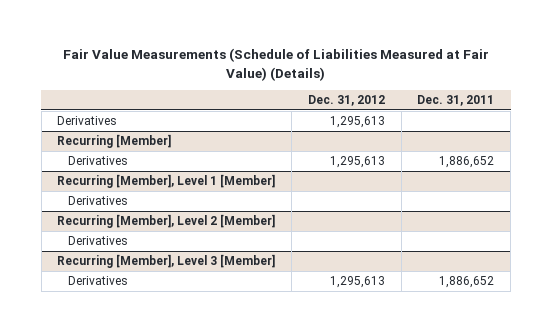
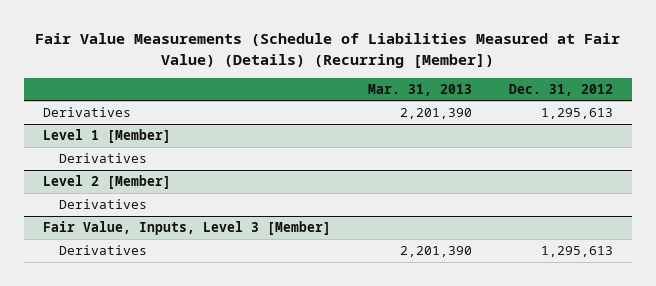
- Fair Value Measurements (Schedule of Liabilities Measured at Fair Value) (Details)
+ Fair Value Measurements (Schedule of Liabilities Measured at Fair Value) (Details) (Recurring [Member])
- | Dec. 31, 2012 | Dec. 31, 2011
+ | Mar. 31, 2013 | Dec. 31, 2012
- Recurring [Member]
- Derivatives | 1,295,613 | 1,886,652
- Recurring [Member], Level 1 [Member]
+ Level 1 [Member]
- Recurring [Member], Level 2 [Member]
+ Level 2 [Member]
- Recurring [Member], Level 3 [Member]
+ Fair Value, Inputs, Level 3 [Member]

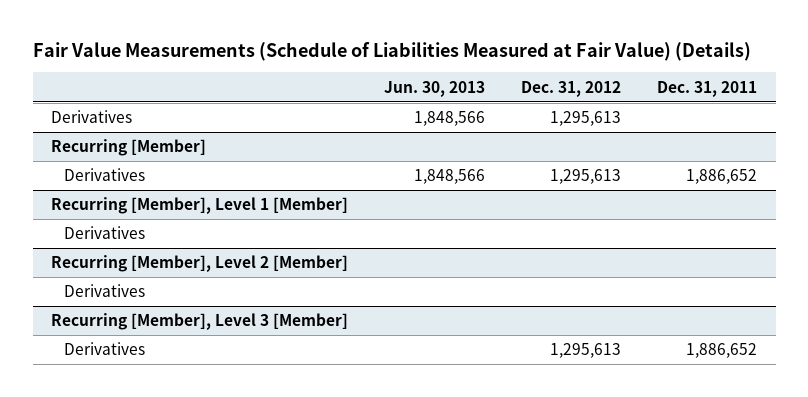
- Fair Value Measurements (Schedule of Liabilities Measured at Fair Value) (Details) (Recurring [Member])
+ Fair Value Measurements (Schedule of Liabilities Measured at Fair Value) (Details)
- | Mar. 31, 2013 | Dec. 31, 2012
+ | Jun. 30, 2013 | Dec. 31, 2012 | Dec. 31, 2011
- Level 1 [Member]
+ Recurring [Member]
+ Derivatives | 1,848,566 | 1,295,613 | 1,886,652
+ Recurring [Member], Level 1 [Member]
- Level 2 [Member]
+ Recurring [Member], Level 2 [Member]
- Fair Value, Inputs, Level 3 [Member]
+ Recurring [Member], Level 3 [Member]

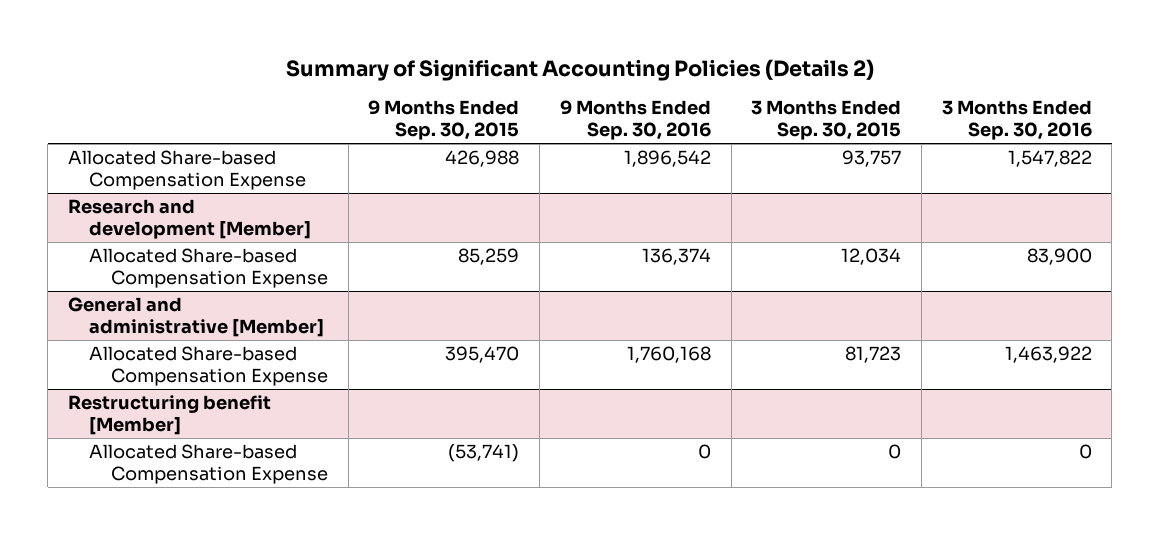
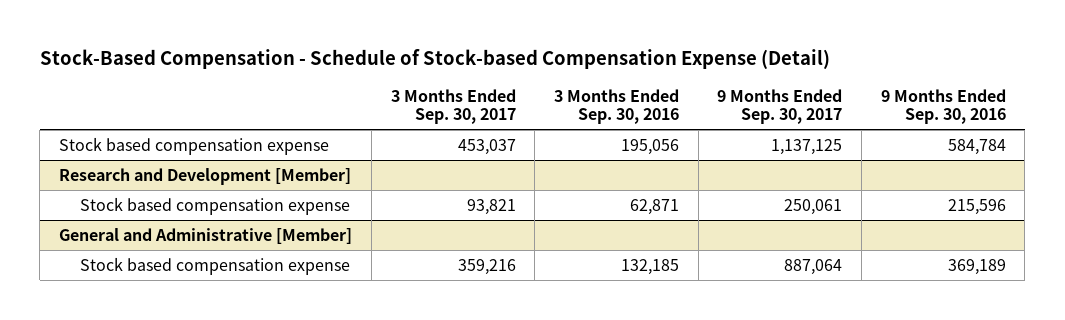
- Summary of Significant Accounting Policies (Details 2)
+ Stock-Based Compensation - Schedule of Stock-based Compensation Expense (Detail)
- | 9 Months Ended Sep. 30, 2015 | 9 Months Ended Sep. 30, 2016 | 3 Months Ended Sep. 30, 2015 | 3 Months Ended Sep. 30, 2016
+ | 3 Months Ended Sep. 30, 2017 | 3 Months Ended Sep. 30, 2016 | 9 Months Ended Sep. 30, 2017 | 9 Months Ended Sep. 30, 2016
- Allocated Share-based Compensation Expense | 426,988 | 1,896,542 | 93,757 | 1,547,822
- Research and development [Member]
- Allocated Share-based Compensation Expense | 85,259 | 136,374 | 12,034 | 83,900
- General and administrative [Member]
- Allocated Share-based Compensation Expense | 395,470 | 1,760,168 | 81,723 | 1,463,922
- Restructuring benefit [Member]
- Allocated Share-based Compensation Expense | (53,741) | 0 | 0 | 0
+ Stock based compensation expense | 453,037 | 195,056 | 1,137,125 | 584,784
+ Research and Development [Member]
+ Stock based compensation expense | 93,821 | 62,871 | 250,061 | 215,596
+ General and Administrative [Member]
+ Stock based compensation expense | 359,216 | 132,185 | 887,064 | 369,189

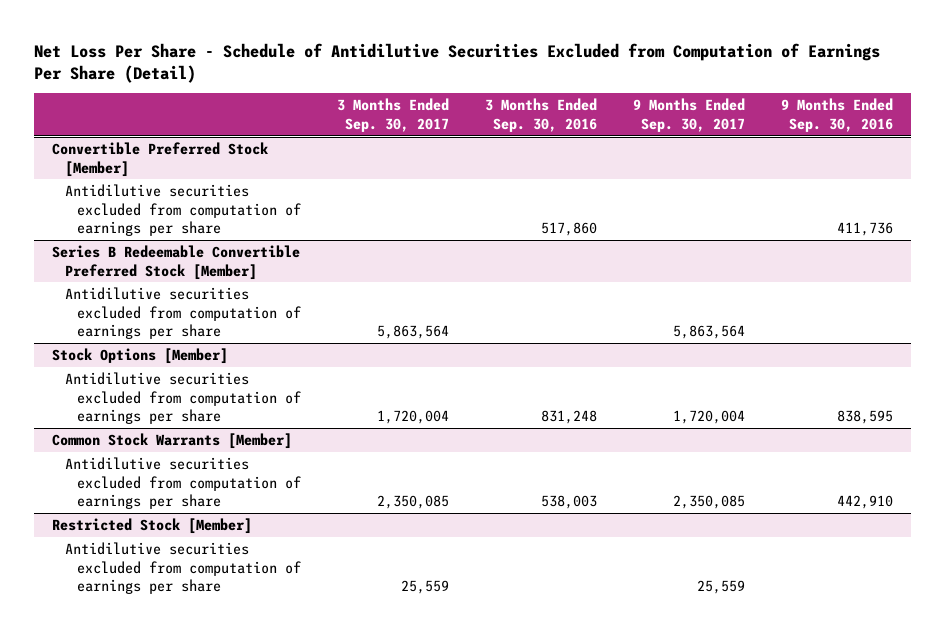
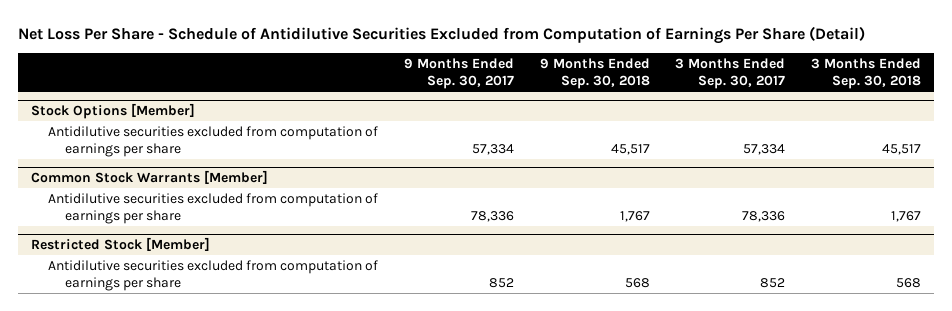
- | 3 Months Ended Sep. 30, 2017 | 3 Months Ended Sep. 30, 2016 | 9 Months Ended Sep. 30, 2017 | 9 Months Ended Sep. 30, 2016
+ | 9 Months Ended Sep. 30, 2017 | 9 Months Ended Sep. 30, 2018 | 3 Months Ended Sep. 30, 2017 | 3 Months Ended Sep. 30, 2018
- Convertible Preferred Stock [Member]
- Antidilutive securities excluded from computation of earnings per share | | 517,860 | | 411,736
- Series B Redeemable Convertible Preferred Stock [Member]
- Antidilutive securities excluded from computation of earnings per share | 5,863,564 | | 5,863,564 |
@ Stock Options [Member]
- Antidilutive securities excluded from computation of earnings per share | 1,720,004 | 831,248 | 1,720,004 | 838,595
+ Antidilutive securities excluded from computation of earnings per share | 57,334 | 45,517 | 57,334 | 45,517
@ Common Stock Warrants [Member]
- Antidilutive securities excluded from computation of earnings per share | 2,350,085 | 538,003 | 2,350,085 | 442,910
+ Antidilutive securities excluded from computation of earnings per share | 78,336 | 1,767 | 78,336 | 1,767
@ Restricted Stock [Member]
- Antidilutive securities excluded from computation of earnings per share | 25,559 | | 25,559 |
+ Antidilutive securities excluded from computation of earnings per share | 852 | 568 | 852 | 568

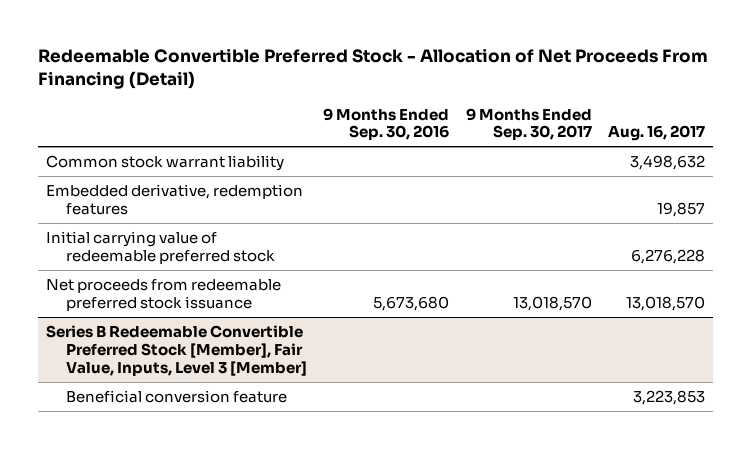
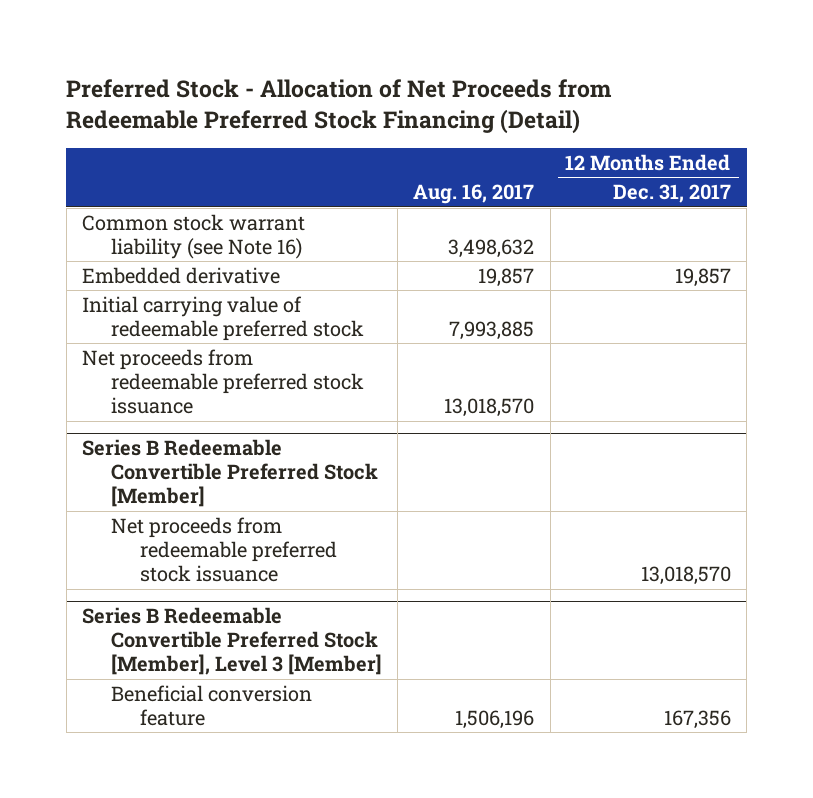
- Redeemable Convertible Preferred Stock - Allocation of Net Proceeds From Financing (Detail)
+ Preferred Stock - Allocation of Net Proceeds from Redeemable Preferred Stock Financing (Detail)
- | 9 Months Ended Sep. 30, 2016 | 9 Months Ended Sep. 30, 2017 | Aug. 16, 2017
+ | Aug. 16, 2017 | 12 Months Ended Dec. 31, 2017
- Common stock warrant liability | | | 3,498,632
- Embedded derivative, redemption features | | | 19,857
- Initial carrying value of redeemable preferred stock | | | 6,276,228
+ Common stock warrant liability (see Note 16) | 3,498,632 |
+ Embedded derivative | 19,857 | 19,857
+ Initial carrying value of redeemable preferred stock | 7,993,885 |
- Series B Redeemable Convertible Preferred Stock [Member], Fair Value, Inputs, Level 3 [Member]
- Beneficial conversion feature | | | 3,223,853
+ Series B Redeemable Convertible Preferred Stock [Member]
+ Net proceeds from redeemable preferred stock issuance | | 13,018,570
+ Series B Redeemable Convertible Preferred Stock [Member], Level 3 [Member]
+ Beneficial conversion feature | 1,506,196 | 167,356

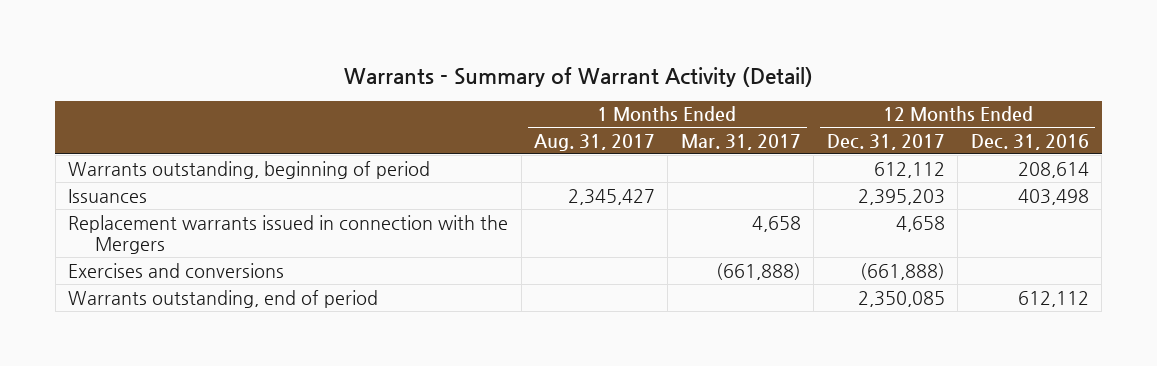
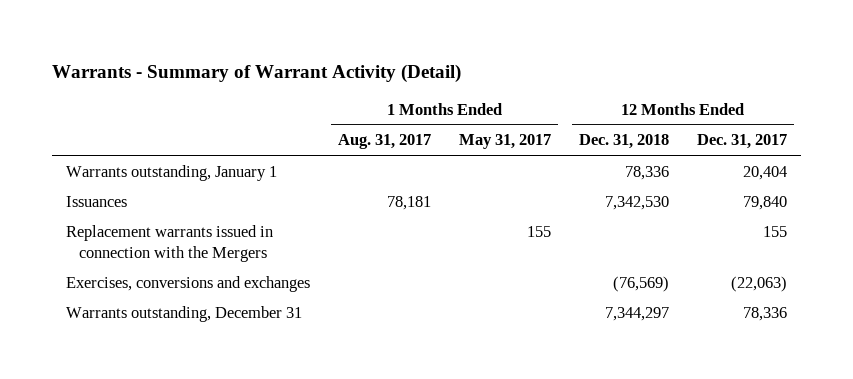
- | 1 Months Ended Aug. 31, 2017 | 1 Months Ended Mar. 31, 2017 | 12 Months Ended Dec. 31, 2017 | 12 Months Ended Dec. 31, 2016
+ | 1 Months Ended Aug. 31, 2017 | 1 Months Ended May 31, 2017 | 12 Months Ended Dec. 31, 2018 | 12 Months Ended Dec. 31, 2017
- Warrants outstanding, beginning of period | | | 612,112 | 208,614
- Issuances | 2,345,427 | | 2,395,203 | 403,498
- Replacement warrants issued in connection with the Mergers | | 4,658 | 4,658 |
- Exercises and conversions | | (661,888) | (661,888) |
- Warrants outstanding, end of period | | | 2,350,085 | 612,112
+ Warrants outstanding, January 1 | | | 78,336 | 20,404
+ Issuances | 78,181 | | 7,342,530 | 79,840
+ Replacement warrants issued in connection with the Mergers | | 155 | | 155
+ Exercises, conversions and exchanges | | | (76,569) | (22,063)
+ Warrants outstanding, December 31 | | | 7,344,297 | 78,336

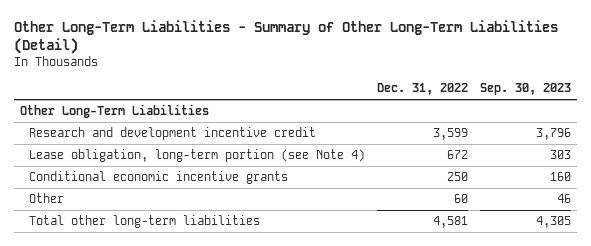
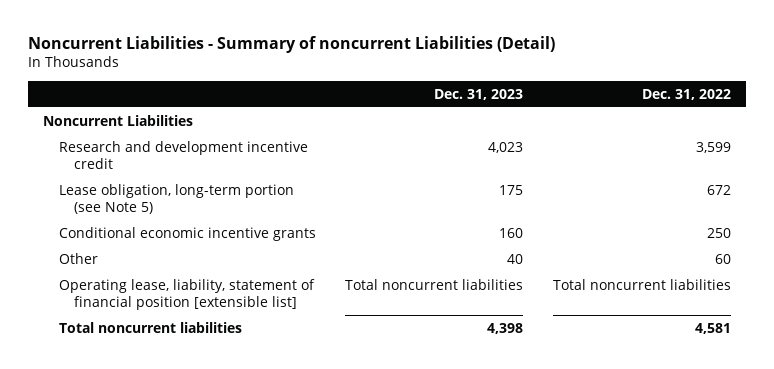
- Other Long-Term Liabilities - Summary of Other Long-Term Liabilities (Detail)
+ Noncurrent Liabilities - Summary of noncurrent Liabilities (Detail)
- | Dec. 31, 2022 | Sep. 30, 2023
+ | Dec. 31, 2023 | Dec. 31, 2022
- Other Long-Term Liabilities
+ Noncurrent Liabilities
- Lease obligation, long-term portion (see Note 4) | 672 | 303
+ Lease obligation, long-term portion (see Note 5) | 175 | 672
- Total other long-term liabilities | 4,581 | 4,305
+ Operating lease, liability, statement of financial position [extensible list] | Total noncurrent liabilities | Total noncurrent liabilities
+ Total noncurrent liabilities | 4,398 | 4,581

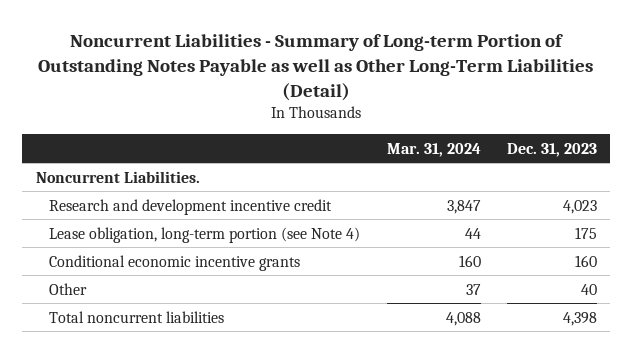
- Noncurrent Liabilities - Summary of noncurrent Liabilities (Detail)
+ Noncurrent Liabilities - Summary of Long-term Portion of Outstanding Notes Payable as well as Other Long-Term Liabilities (Detail)
- | Dec. 31, 2023 | Dec. 31, 2022
+ | Mar. 31, 2024 | Dec. 31, 2023
- Noncurrent Liabilities
+ Noncurrent Liabilities.
- Lease obligation, long-term portion (see Note 5) | 175 | 672
+ Lease obligation, long-term portion (see Note 4) | 44 | 175
- Operating lease, liability, statement of financial position [extensible list] | Total noncurrent liabilities | Total noncurrent liabilities

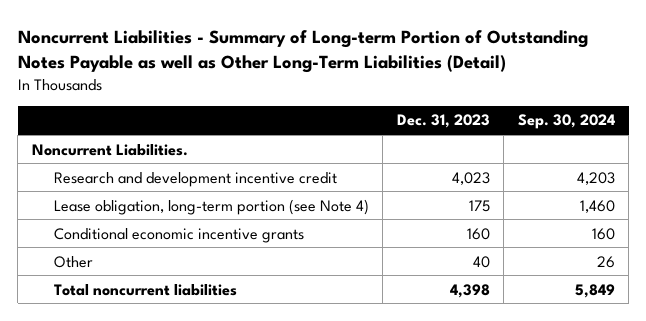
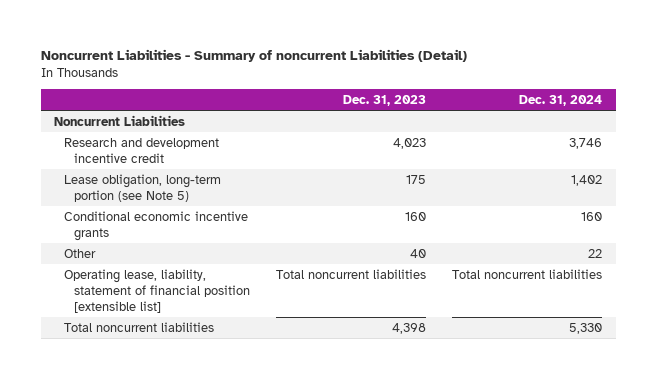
- Noncurrent Liabilities - Summary of Long-term Portion of Outstanding Notes Payable as well as Other Long-Term Liabilities (Detail)
+ Noncurrent Liabilities - Summary of noncurrent Liabilities (Detail)
- | Dec. 31, 2023 | Sep. 30, 2024
+ | Dec. 31, 2023 | Dec. 31, 2024
- Noncurrent Liabilities.
+ Noncurrent Liabilities
- Lease obligation, long-term portion (see Note 4) | 175 | 1,460
+ Lease obligation, long-term portion (see Note 5) | 175 | 1,402
+ Operating lease, liability, statement of financial position [extensible list] | Total noncurrent liabilities | Total noncurrent liabilities

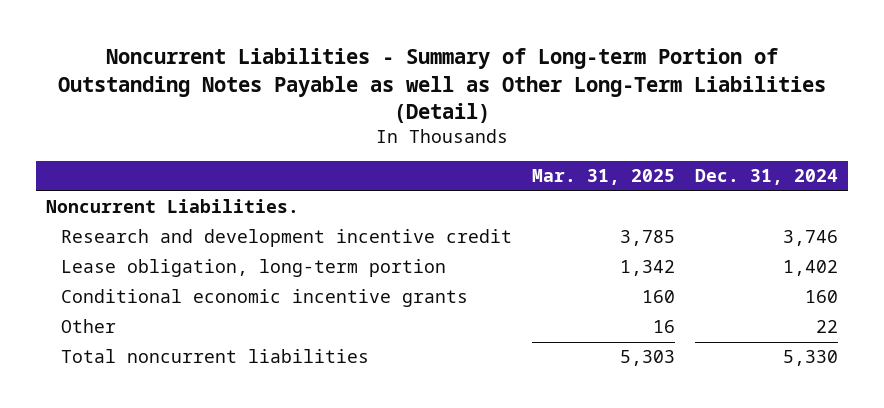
- Noncurrent Liabilities - Summary of noncurrent Liabilities (Detail)
+ Noncurrent Liabilities - Summary of Long-term Portion of Outstanding Notes Payable as well as Other Long-Term Liabilities (Detail)
- | Dec. 31, 2023 | Dec. 31, 2024
+ | Mar. 31, 2025 | Dec. 31, 2024
- Noncurrent Liabilities
+ Noncurrent Liabilities.
- Lease obligation, long-term portion (see Note 5) | 175 | 1,402
+ Lease obligation, long-term portion | 1,342 | 1,402
- Operating lease, liability, statement of financial position [extensible list] | Total noncurrent liabilities | Total noncurrent liabilities

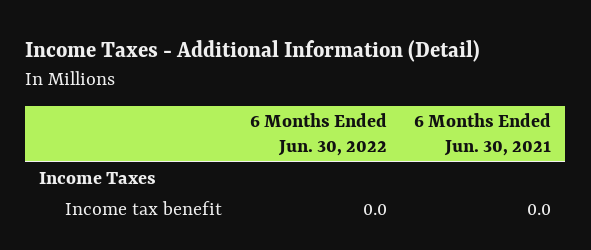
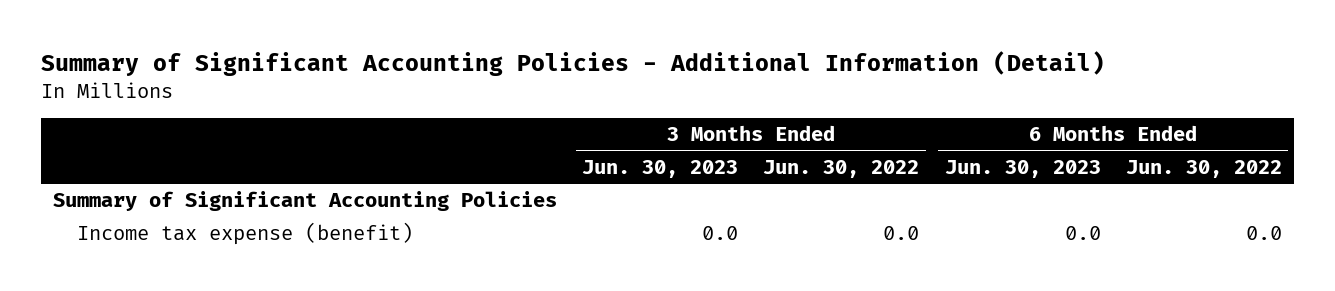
- Income Taxes - Additional Information (Detail)
+ Summary of Significant Accounting Policies - Additional Information (Detail)
- | 6 Months Ended Jun. 30, 2022 | 6 Months Ended Jun. 30, 2021
+ | 3 Months Ended Jun. 30, 2023 | 3 Months Ended Jun. 30, 2022 | 6 Months Ended Jun. 30, 2023 | 6 Months Ended Jun. 30, 2022
- Income Taxes
- Income tax benefit | 0.0 | 0.0
+ Summary of Significant Accounting Policies
+ Income tax expense (benefit) | 0.0 | 0.0 | 0.0 | 0.0

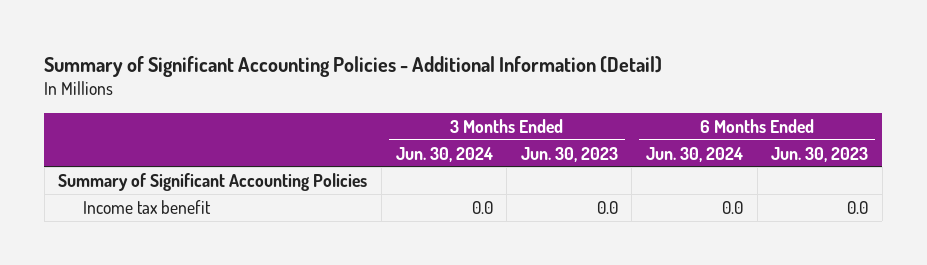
- | 3 Months Ended Jun. 30, 2023 | 3 Months Ended Jun. 30, 2022 | 6 Months Ended Jun. 30, 2023 | 6 Months Ended Jun. 30, 2022
+ | 3 Months Ended Jun. 30, 2024 | 3 Months Ended Jun. 30, 2023 | 6 Months Ended Jun. 30, 2024 | 6 Months Ended Jun. 30, 2023
- Income tax expense (benefit) | 0.0 | 0.0 | 0.0 | 0.0
+ Income tax benefit | 0.0 | 0.0 | 0.0 | 0.0

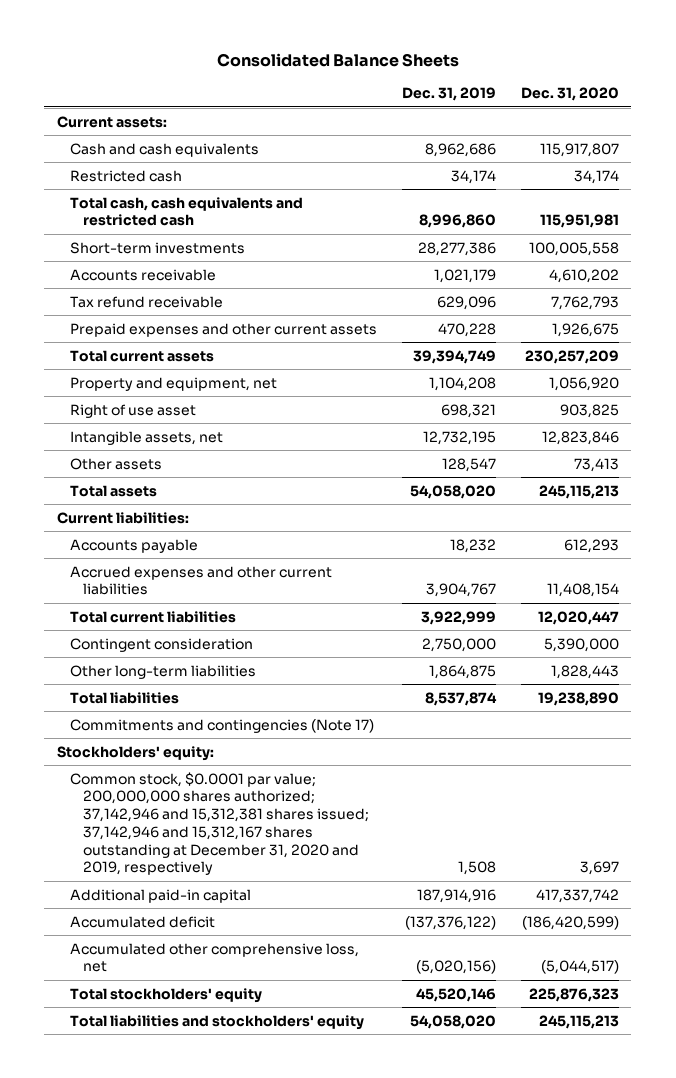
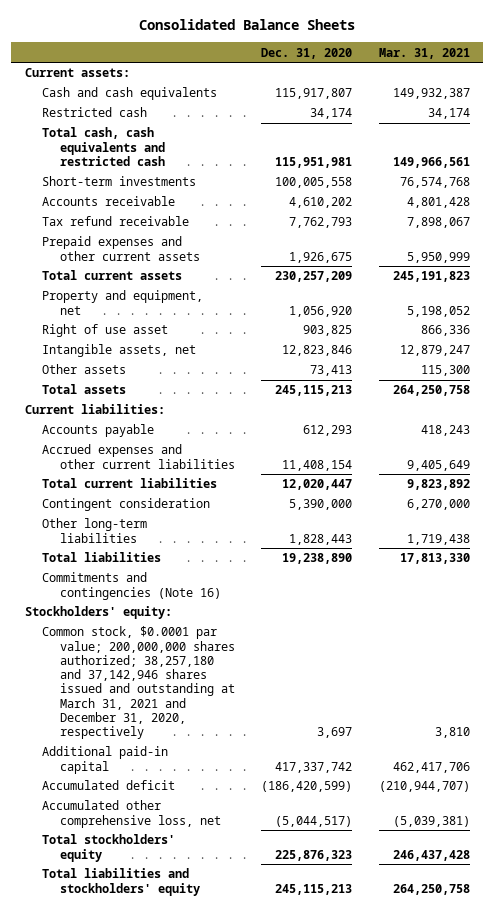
- | Dec. 31, 2019 | Dec. 31, 2020
+ | Dec. 31, 2020 | Mar. 31, 2021
- Commitments and contingencies (Note 17)
+ Commitments and contingencies (Note 16)
- Common stock, $0.0001 par value; 200,000,000 shares authorized; 37,142,946 and 15,312,381 shares issued; 37,142,946 and 15,312,167 shares outstanding at December 31, 2020 and 2019, respectively | 1,508 | 3,697
+ Common stock, $0.0001 par value; 200,000,000 shares authorized; 38,257,180 and 37,142,946 shares issued and outstanding at March 31, 2021 and December 31, 2020, respectively | 3,697 | 3,810

